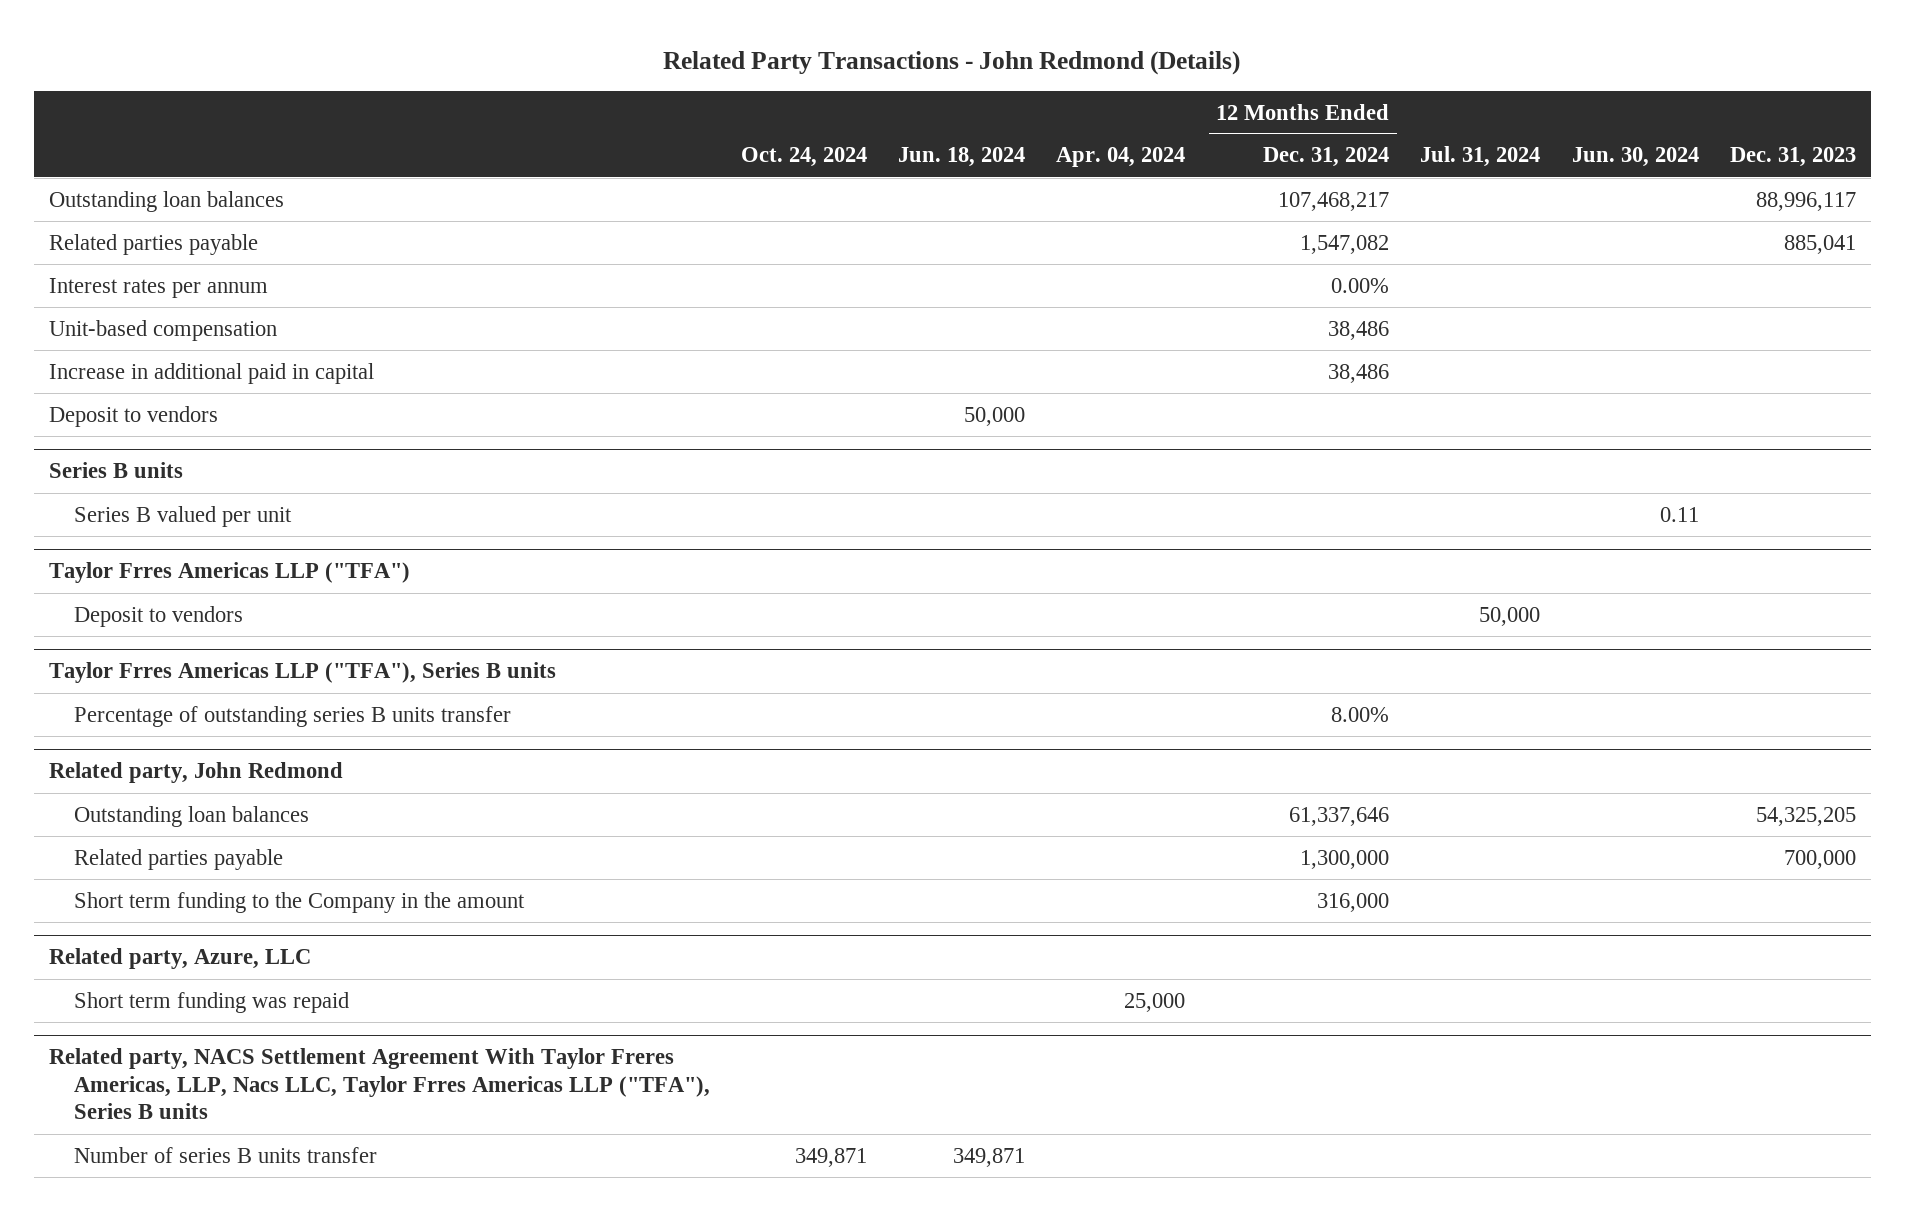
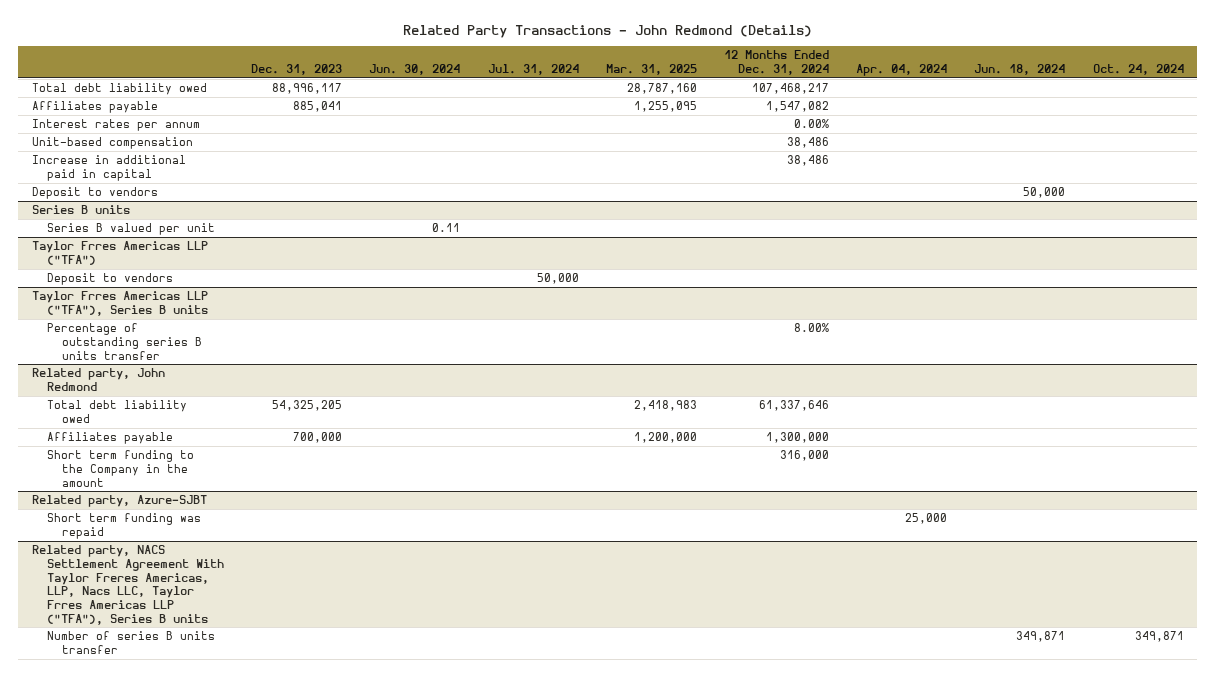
- | Oct. 24, 2024 | Jun. 18, 2024 | Apr. 04, 2024 | 12 Months Ended Dec. 31, 2024 | Jul. 31, 2024 | Jun. 30, 2024 | Dec. 31, 2023
+ | Dec. 31, 2023 | Jun. 30, 2024 | Jul. 31, 2024 | Mar. 31, 2025 | 12 Months Ended Dec. 31, 2024 | Apr. 04, 2024 | Jun. 18, 2024 | Oct. 24, 2024
- Outstanding loan balances | | | | 107,468,217 | | | 88,996,117
- Related parties payable | | | | 1,547,082 | | | 885,041
+ Total debt liability owed | 88,996,117 | | | 28,787,160 | 107,468,217 | | |
+ Affiliates payable | 885,041 | | | 1,255,095 | 1,547,082 | | |
@ Related party, John Redmond
- Outstanding loan balances | | | | 61,337,646 | | | 54,325,205
- Related parties payable | | | | 1,300,000 | | | 700,000
+ Total debt liability owed | 54,325,205 | | | 2,418,983 | 61,337,646 | | |
+ Affiliates payable | 700,000 | | | 1,200,000 | 1,300,000 | | |
- Related party, Azure, LLC
+ Related party, Azure-SJBT

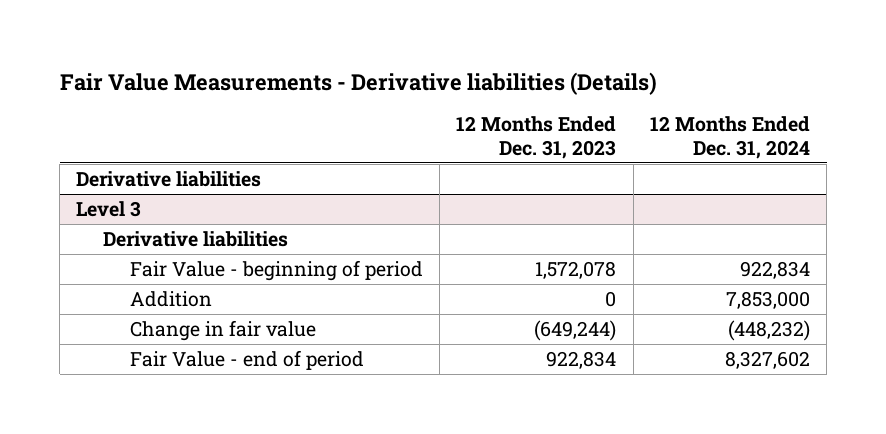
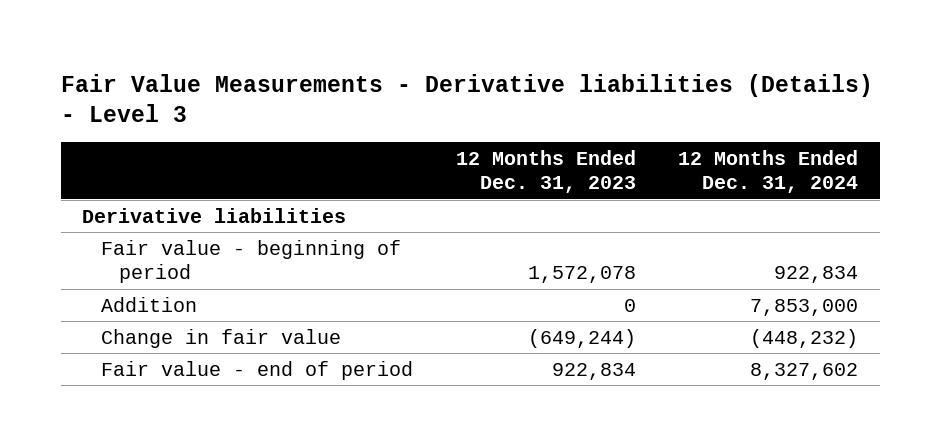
- Fair Value Measurements - Derivative liabilities (Details)
+ Fair Value Measurements - Derivative liabilities (Details) - Level 3
- Level 3
- Derivative liabilities
- Fair Value - beginning of period | 1,572,078 | 922,834
+ Fair value - beginning of period | 1,572,078 | 922,834
- Fair Value - end of period | 922,834 | 8,327,602
+ Fair value - end of period | 922,834 | 8,327,602

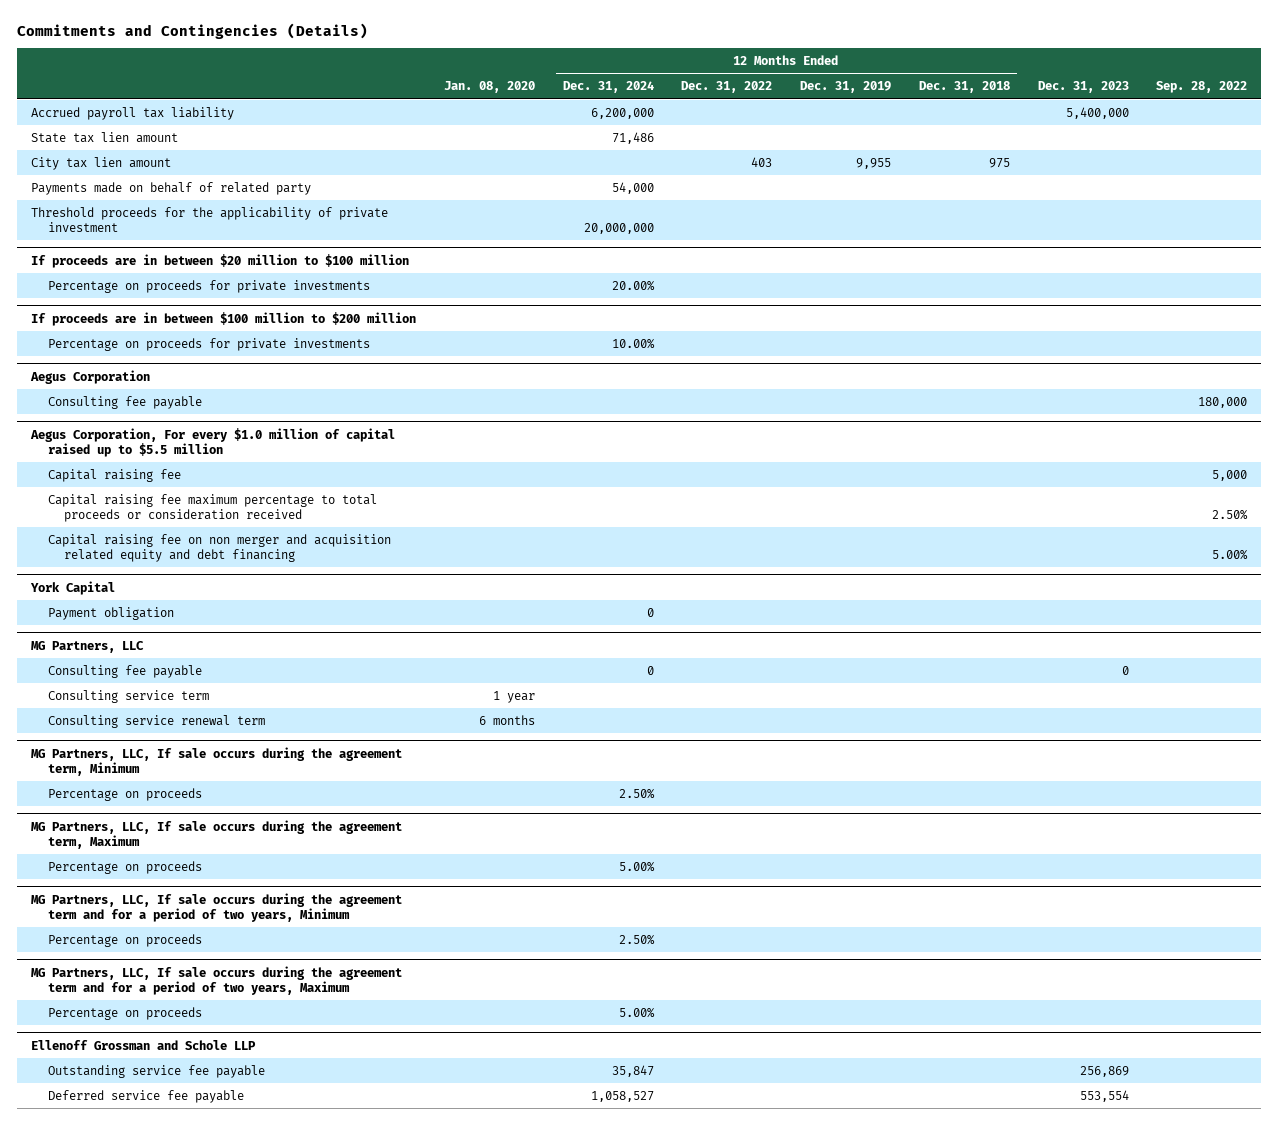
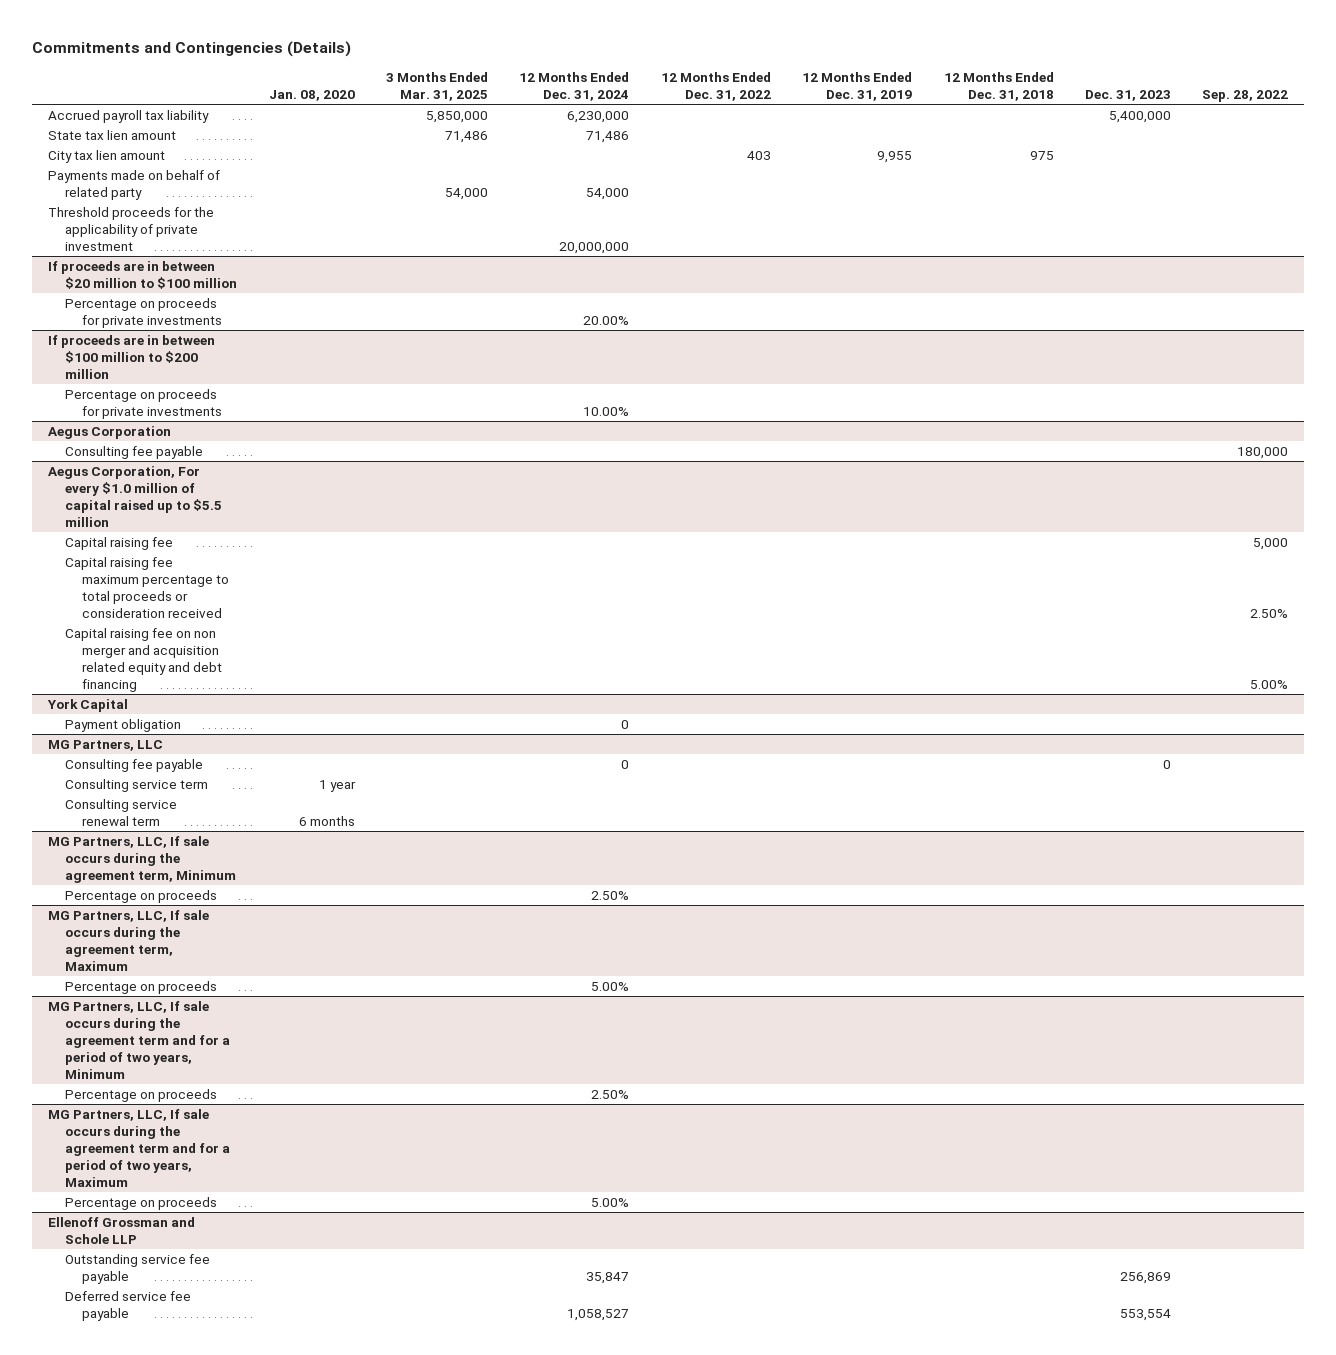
- | Jan. 08, 2020 | 12 Months Ended Dec. 31, 2024 | 12 Months Ended Dec. 31, 2022 | 12 Months Ended Dec. 31, 2019 | 12 Months Ended Dec. 31, 2018 | Dec. 31, 2023 | Sep. 28, 2022
+ | Jan. 08, 2020 | 3 Months Ended Mar. 31, 2025 | 12 Months Ended Dec. 31, 2024 | 12 Months Ended Dec. 31, 2022 | 12 Months Ended Dec. 31, 2019 | 12 Months Ended Dec. 31, 2018 | Dec. 31, 2023 | Sep. 28, 2022
- Accrued payroll tax liability | | 6,200,000 | | | | 5,400,000 |
+ Accrued payroll tax liability | | 5,850,000 | 6,230,000 | | | | 5,400,000 |

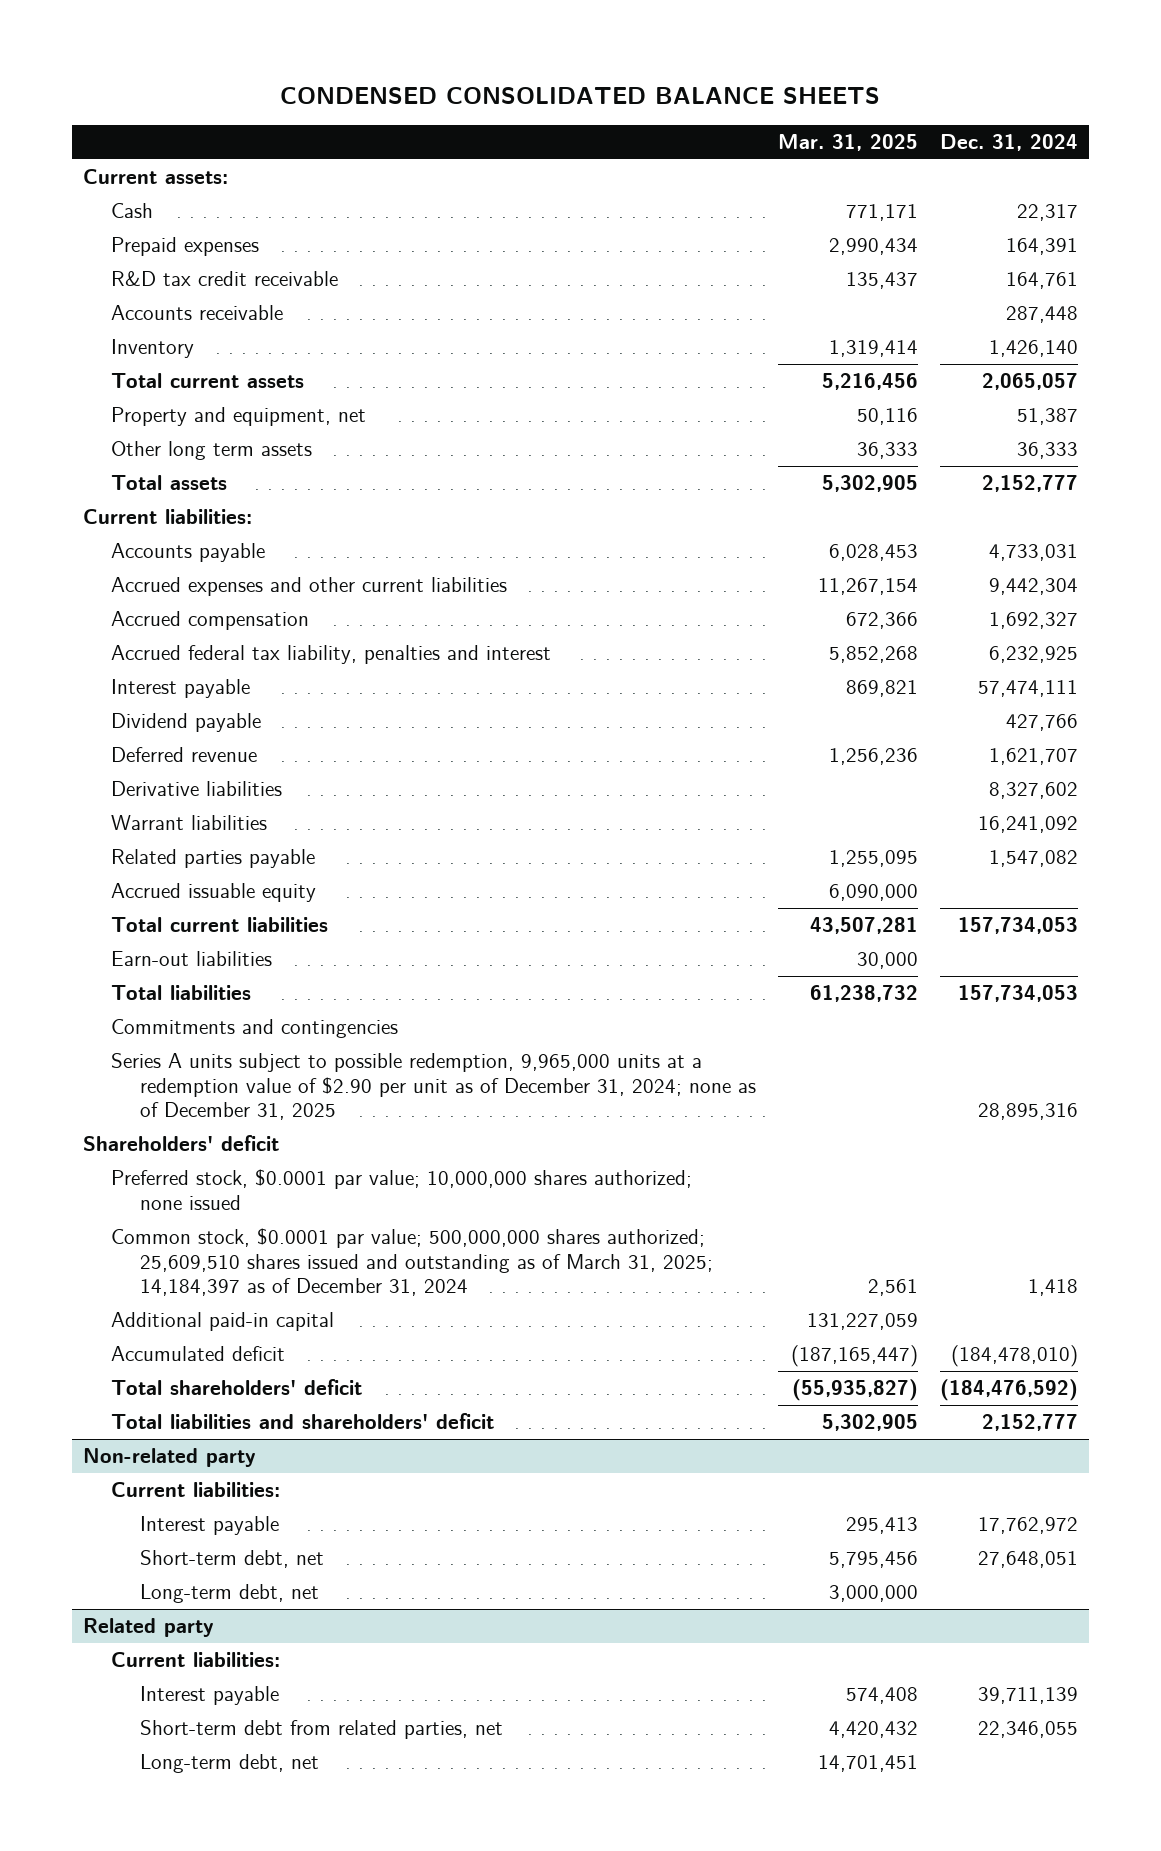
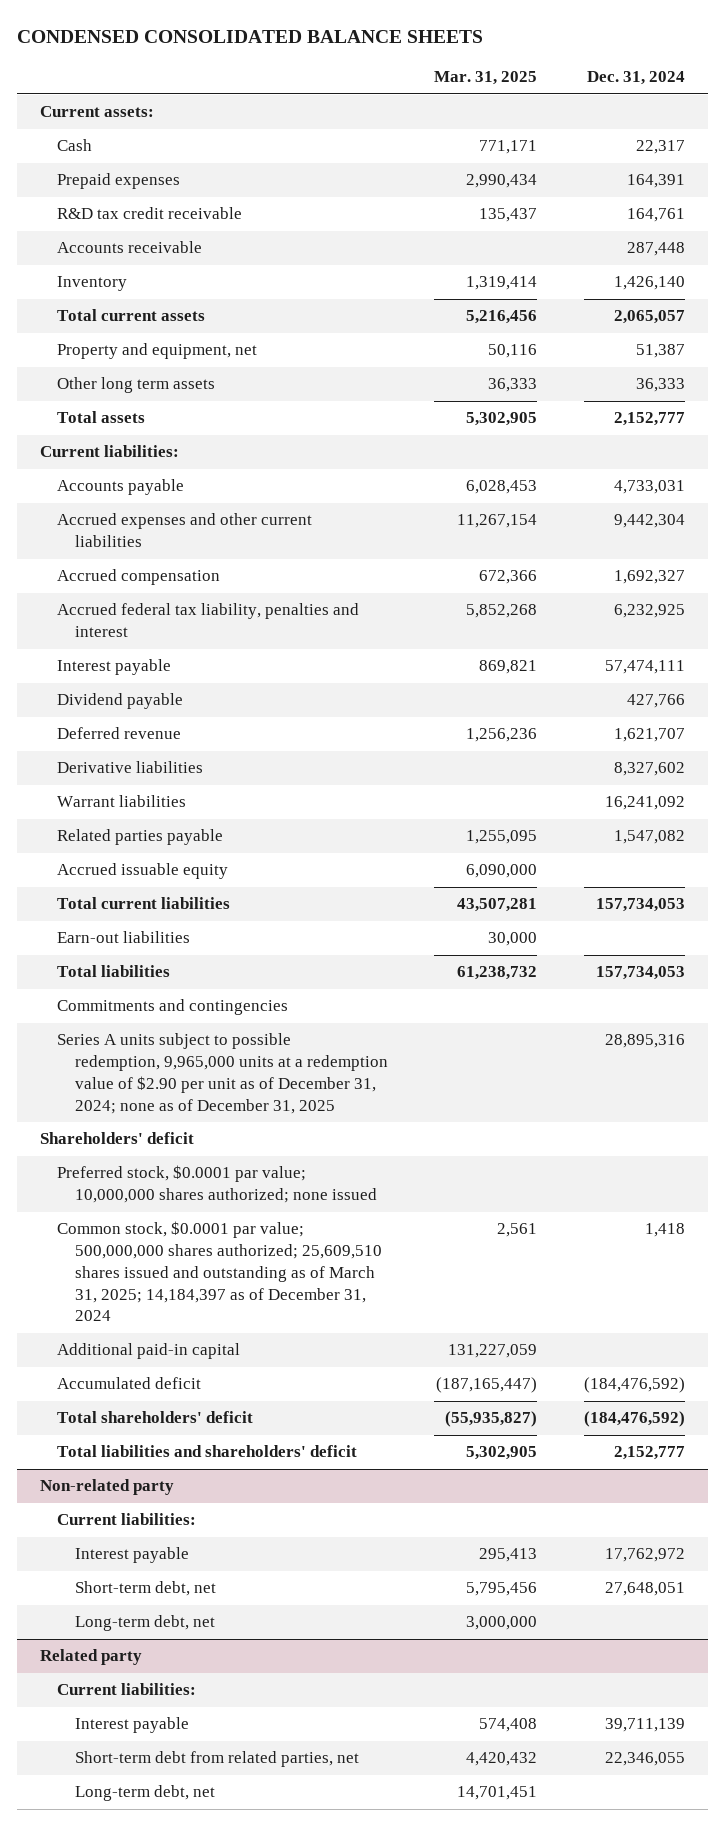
- Accumulated deficit | (187,165,447) | (184,478,010)
+ Accumulated deficit | (187,165,447) | (184,476,592)

